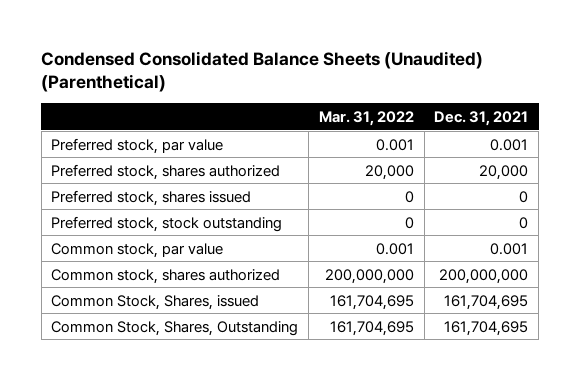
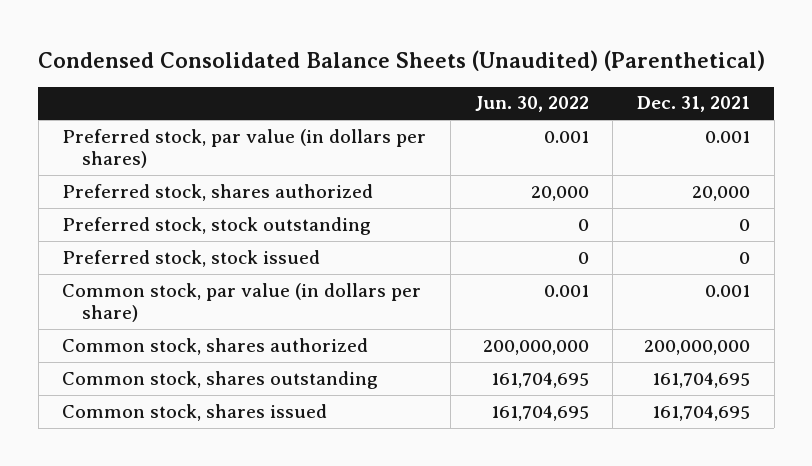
- | Mar. 31, 2022 | Dec. 31, 2021
+ | Jun. 30, 2022 | Dec. 31, 2021
- Preferred stock, par value | 0.001 | 0.001
+ Preferred stock, par value (in dollars per shares) | 0.001 | 0.001
- Preferred stock, shares issued | 0 | 0
- Common stock, par value | 0.001 | 0.001
+ Preferred stock, stock issued | 0 | 0
+ Common stock, par value (in dollars per share) | 0.001 | 0.001
- Common Stock, Shares, issued | 161,704,695 | 161,704,695
- Common Stock, Shares, Outstanding | 161,704,695 | 161,704,695
+ Common stock, shares outstanding | 161,704,695 | 161,704,695
+ Common stock, shares issued | 161,704,695 | 161,704,695

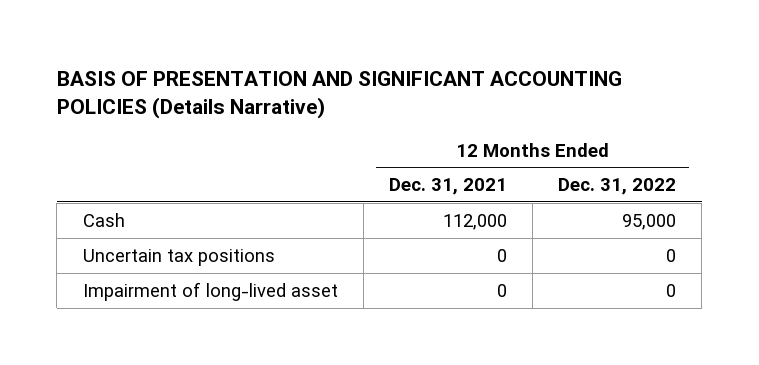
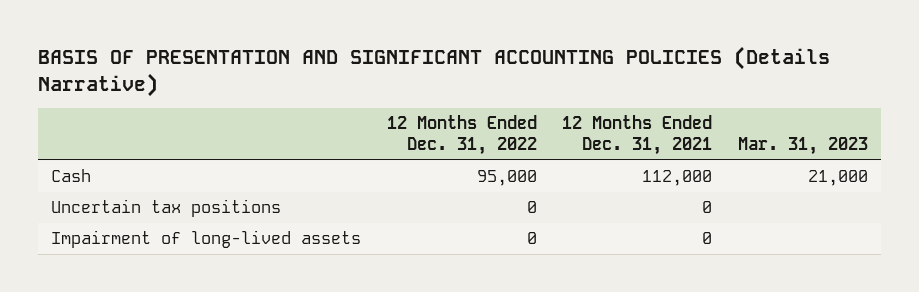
- | 12 Months Ended Dec. 31, 2021 | 12 Months Ended Dec. 31, 2022
+ | 12 Months Ended Dec. 31, 2022 | 12 Months Ended Dec. 31, 2021 | Mar. 31, 2023
- Impairment of long-lived asset | 0 | 0
+ Impairment of long-lived assets | 0 | 0 |

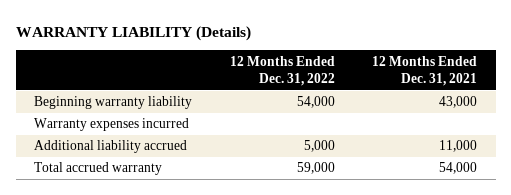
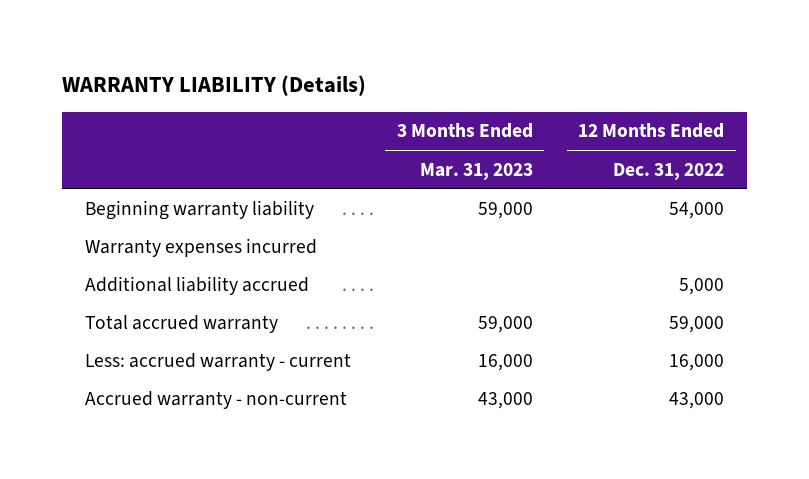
- | 12 Months Ended Dec. 31, 2022 | 12 Months Ended Dec. 31, 2021
+ | 3 Months Ended Mar. 31, 2023 | 12 Months Ended Dec. 31, 2022
+ Less: accrued warranty - current | 16,000 | 16,000
+ Accrued warranty - non-current | 43,000 | 43,000

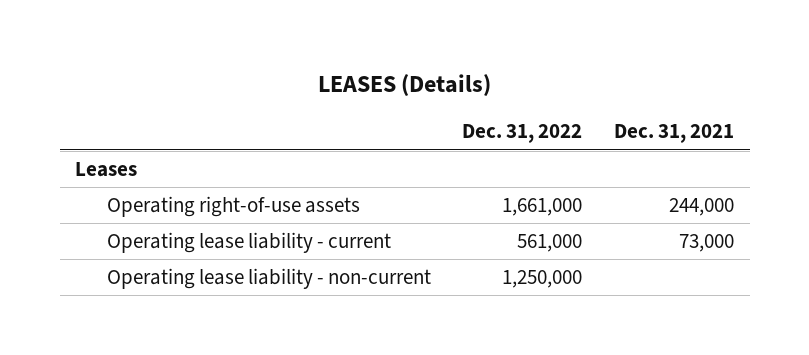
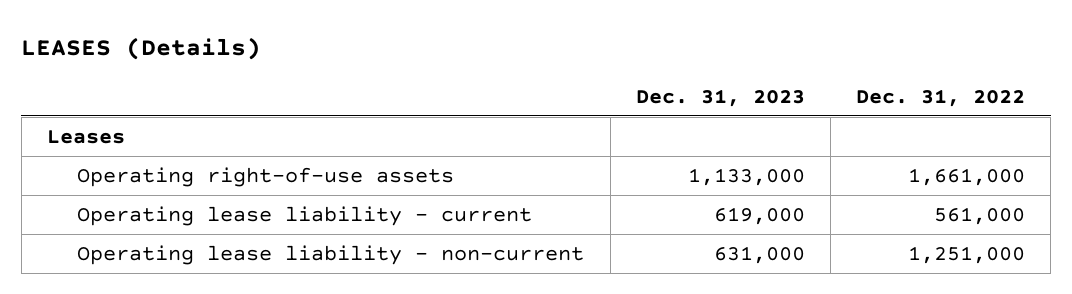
- | Dec. 31, 2022 | Dec. 31, 2021
+ | Dec. 31, 2023 | Dec. 31, 2022
- Operating lease liability - non-current | 1,250,000 |
+ Operating lease liability - non-current | 631,000 | 1,251,000

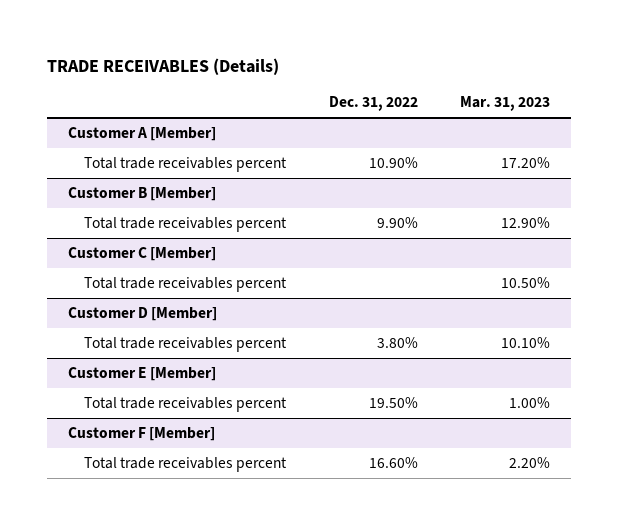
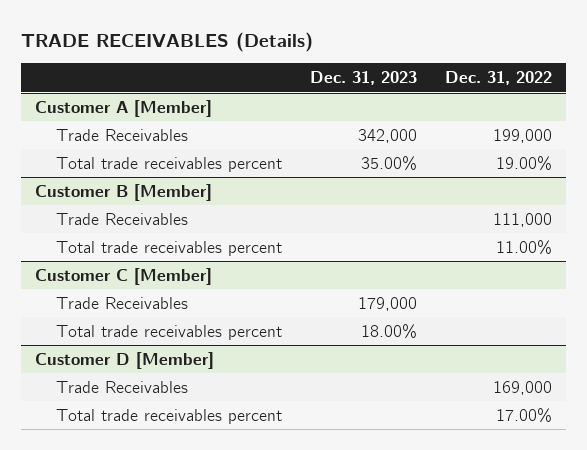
- | Dec. 31, 2022 | Mar. 31, 2023
+ | Dec. 31, 2023 | Dec. 31, 2022
@ Customer A [Member]
- Total trade receivables percent | 10.90% | 17.20%
+ Trade Receivables | 342,000 | 199,000
+ Total trade receivables percent | 35.00% | 19.00%
@ Customer B [Member]
- Total trade receivables percent | 9.90% | 12.90%
+ Trade Receivables | | 111,000
+ Total trade receivables percent | | 11.00%
@ Customer C [Member]
+ Trade Receivables | 179,000 |
@ Customer D [Member]
- Total trade receivables percent | 3.80% | 10.10%
- Customer E [Member]
- Total trade receivables percent | 19.50% | 1.00%
- Customer F [Member]
- Total trade receivables percent | 16.60% | 2.20%
@ Customer D [Member]
+ Trade Receivables | | 169,000
+ Total trade receivables percent | | 17.00%

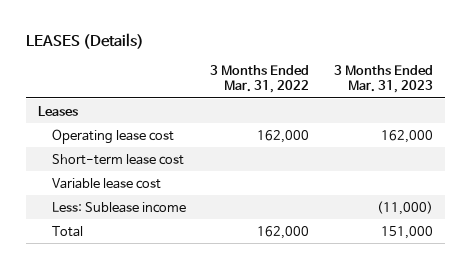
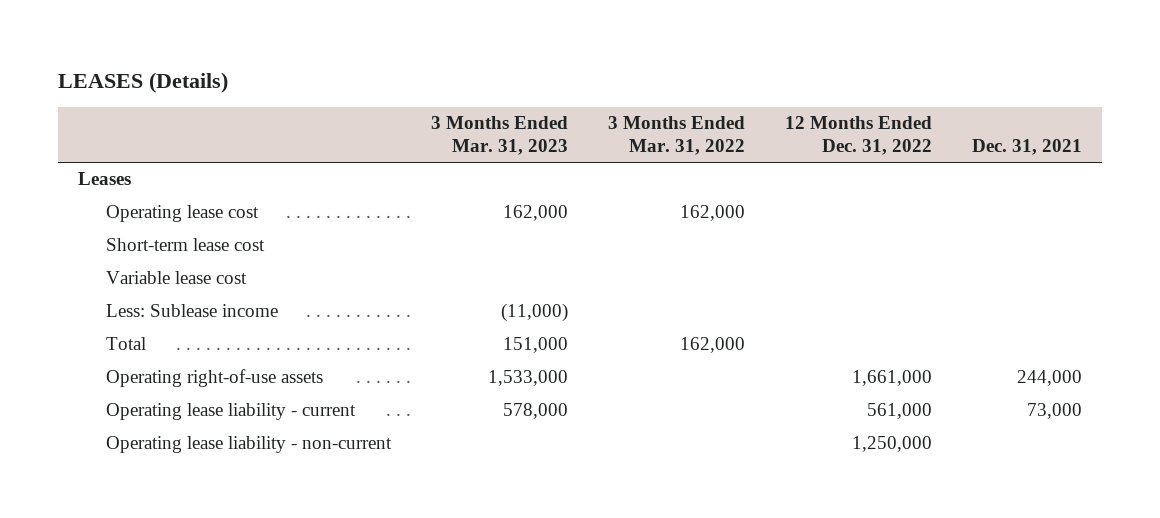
- | 3 Months Ended Mar. 31, 2022 | 3 Months Ended Mar. 31, 2023
+ | 3 Months Ended Mar. 31, 2023 | 3 Months Ended Mar. 31, 2022 | 12 Months Ended Dec. 31, 2022 | Dec. 31, 2021
+ Operating right-of-use assets | 1,533,000 | | 1,661,000 | 244,000
+ Operating lease liability - current | 578,000 | | 561,000 | 73,000
+ Operating lease liability - non-current | | | 1,250,000 |

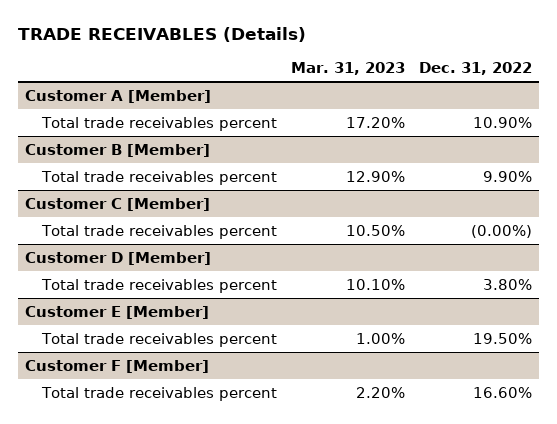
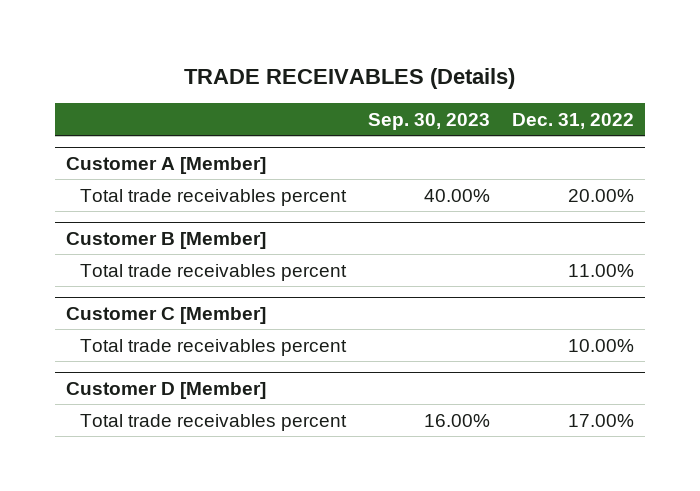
- | Mar. 31, 2023 | Dec. 31, 2022
+ | Sep. 30, 2023 | Dec. 31, 2022
@ Customer A [Member]
- Total trade receivables percent | 17.20% | 10.90%
+ Total trade receivables percent | 40.00% | 20.00%
@ Customer B [Member]
- Total trade receivables percent | 12.90% | 9.90%
+ Total trade receivables percent | | 11.00%
@ Customer C [Member]
- Total trade receivables percent | 10.50% | (0.00%)
+ Total trade receivables percent | | 10.00%
@ Customer D [Member]
- Total trade receivables percent | 10.10% | 3.80%
- Customer E [Member]
- Total trade receivables percent | 1.00% | 19.50%
- Customer F [Member]
- Total trade receivables percent | 2.20% | 16.60%
@ Customer D [Member]
+ Total trade receivables percent | 16.00% | 17.00%

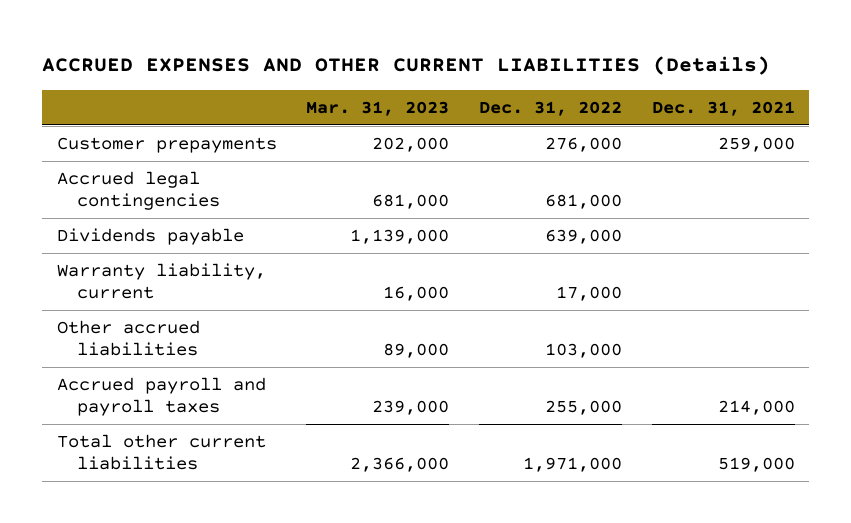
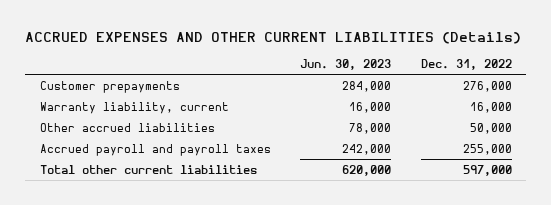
- | Mar. 31, 2023 | Dec. 31, 2022 | Dec. 31, 2021
+ | Jun. 30, 2023 | Dec. 31, 2022
- Accrued legal contingencies | 681,000 | 681,000 |
- Dividends payable | 1,139,000 | 639,000 |
- Warranty liability, current | 16,000 | 17,000 |
- Other accrued liabilities | 89,000 | 103,000 |
+ Warranty liability, current | 16,000 | 16,000
+ Other accrued liabilities | 78,000 | 50,000
- Total other current liabilities | 2,366,000 | 1,971,000 | 519,000
+ Total other current liabilities | 620,000 | 597,000

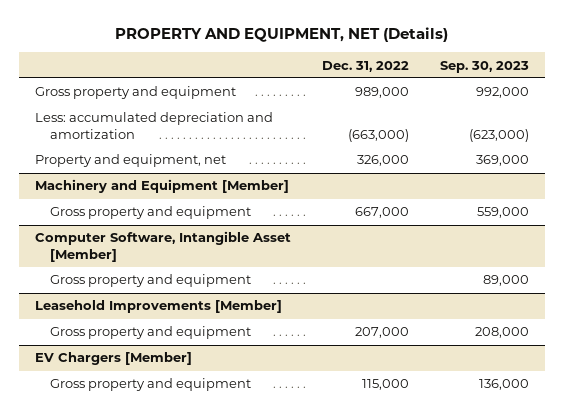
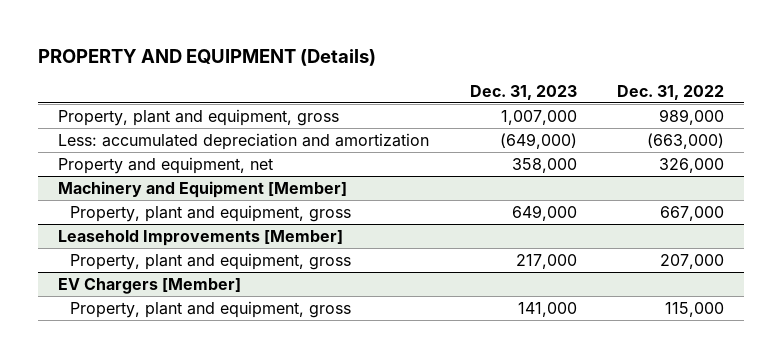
- PROPERTY AND EQUIPMENT, NET (Details)
+ PROPERTY AND EQUIPMENT (Details)
- | Dec. 31, 2022 | Sep. 30, 2023
+ | Dec. 31, 2023 | Dec. 31, 2022
- Gross property and equipment | 989,000 | 992,000
+ Property, plant and equipment, gross | 1,007,000 | 989,000
@ Machinery and Equipment [Member]
- Gross property and equipment | 667,000 | 559,000
- Computer Software, Intangible Asset [Member]
- Gross property and equipment | | 89,000
@ Machinery and Equipment [Member]
+ Property, plant and equipment, gross | 649,000 | 667,000
@ Leasehold Improvements [Member]
- Gross property and equipment | 207,000 | 208,000
+ Property, plant and equipment, gross | 217,000 | 207,000
@ EV Chargers [Member]
- Gross property and equipment | 115,000 | 136,000
+ Property, plant and equipment, gross | 141,000 | 115,000

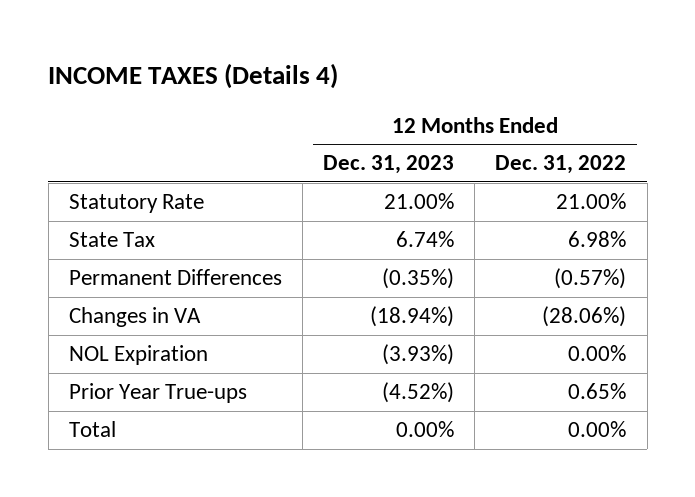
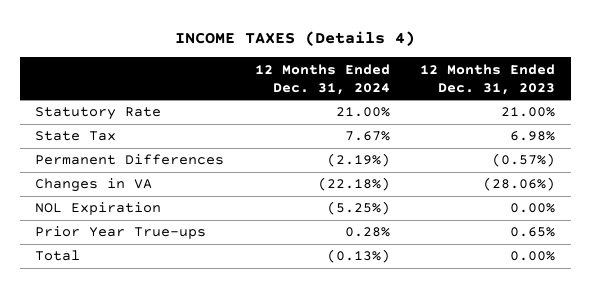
- | 12 Months Ended Dec. 31, 2023 | 12 Months Ended Dec. 31, 2022
+ | 12 Months Ended Dec. 31, 2024 | 12 Months Ended Dec. 31, 2023
- State Tax | 6.74% | 6.98%
- Permanent Differences | (0.35%) | (0.57%)
- Changes in VA | (18.94%) | (28.06%)
- NOL Expiration | (3.93%) | 0.00%
- Prior Year True-ups | (4.52%) | 0.65%
+ State Tax | 7.67% | 6.98%
+ Permanent Differences | (2.19%) | (0.57%)
+ Changes in VA | (22.18%) | (28.06%)
+ NOL Expiration | (5.25%) | 0.00%
+ Prior Year True-ups | 0.28% | 0.65%

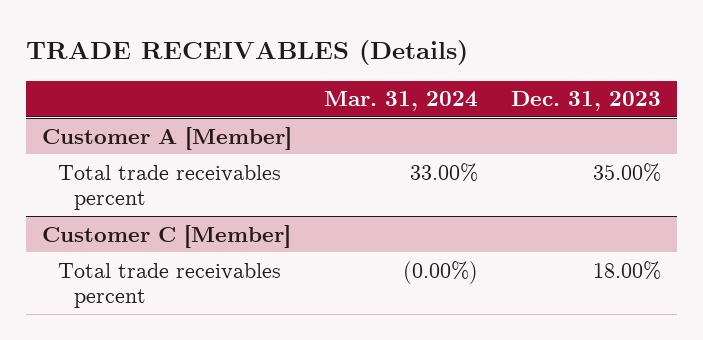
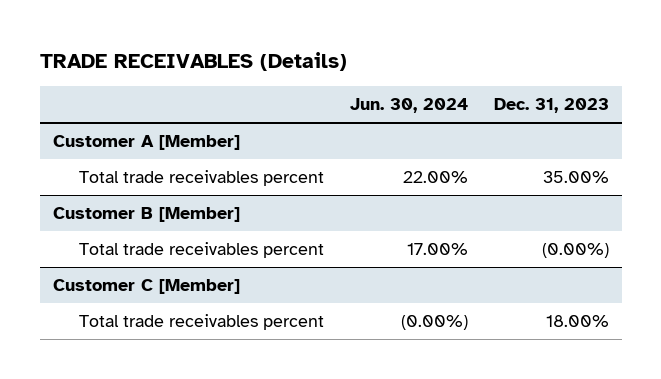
- | Mar. 31, 2024 | Dec. 31, 2023
+ | Jun. 30, 2024 | Dec. 31, 2023
+ Customer B [Member]
+ Total trade receivables percent | 17.00% | (0.00%)

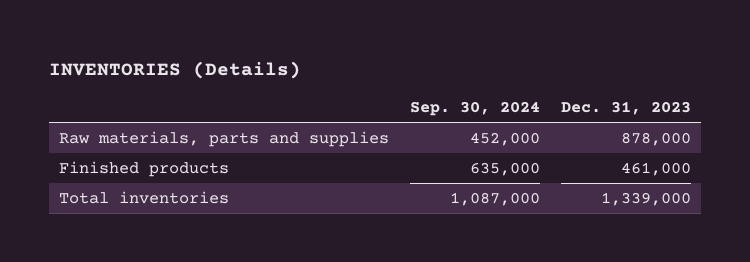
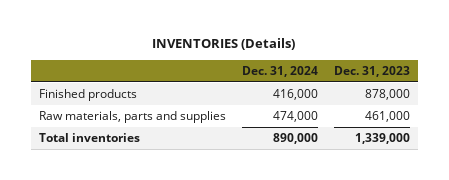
- | Sep. 30, 2024 | Dec. 31, 2023
+ | Dec. 31, 2024 | Dec. 31, 2023
- Raw materials, parts and supplies | 452,000 | 878,000
- Finished products | 635,000 | 461,000
+ Finished products | 416,000 | 878,000
+ Raw materials, parts and supplies | 474,000 | 461,000

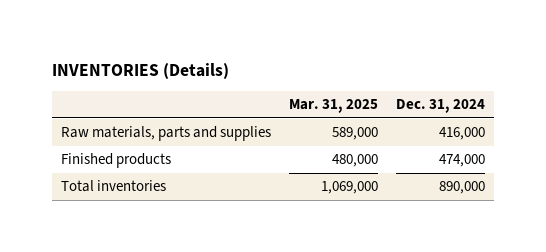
- | Dec. 31, 2024 | Dec. 31, 2023
+ | Mar. 31, 2025 | Dec. 31, 2024
- Finished products | 416,000 | 878,000
- Raw materials, parts and supplies | 474,000 | 461,000
+ Raw materials, parts and supplies | 589,000 | 416,000
+ Finished products | 480,000 | 474,000

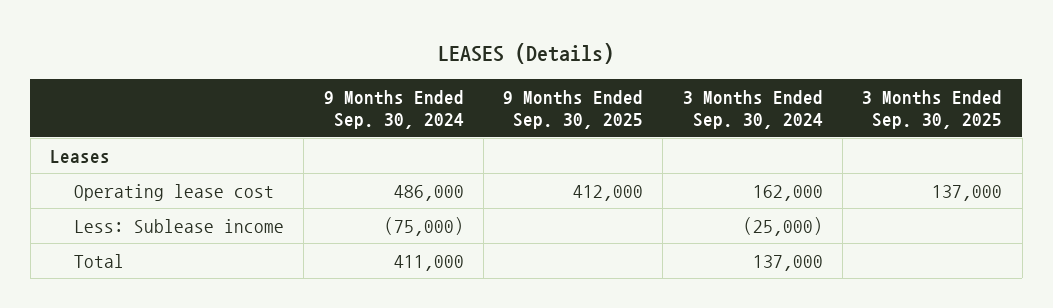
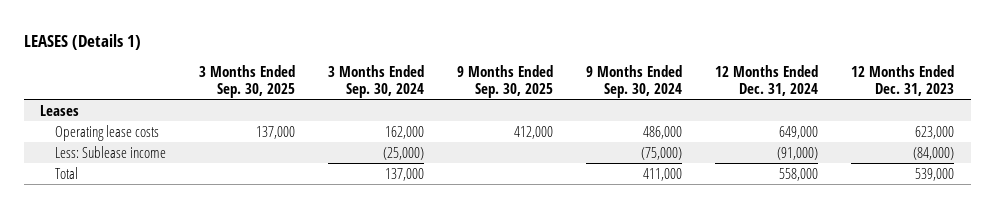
- LEASES (Details)
+ LEASES (Details 1)
- | 9 Months Ended Sep. 30, 2024 | 9 Months Ended Sep. 30, 2025 | 3 Months Ended Sep. 30, 2024 | 3 Months Ended Sep. 30, 2025
+ | 3 Months Ended Sep. 30, 2025 | 3 Months Ended Sep. 30, 2024 | 9 Months Ended Sep. 30, 2025 | 9 Months Ended Sep. 30, 2024 | 12 Months Ended Dec. 31, 2024 | 12 Months Ended Dec. 31, 2023
- Operating lease cost | 486,000 | 412,000 | 162,000 | 137,000
+ Operating lease costs | 137,000 | 162,000 | 412,000 | 486,000 | 649,000 | 623,000

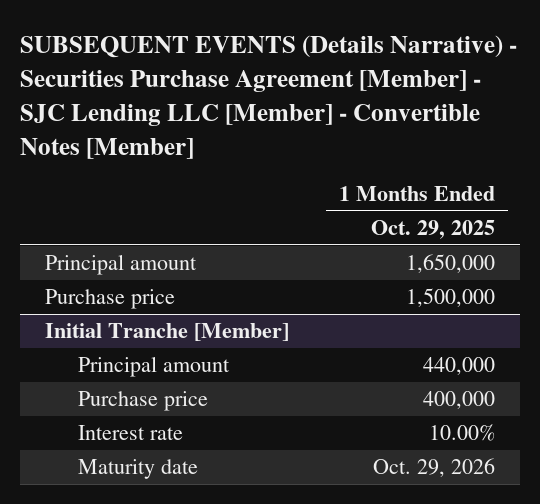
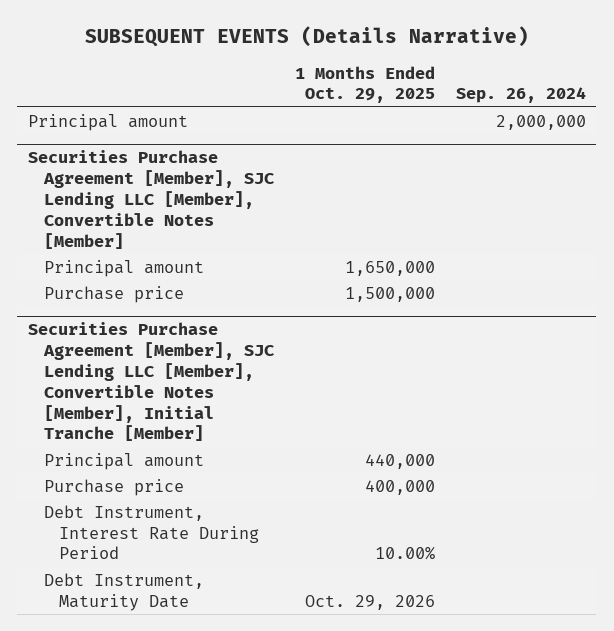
- SUBSEQUENT EVENTS (Details Narrative) - Securities Purchase Agreement [Member] - SJC Lending LLC [Member] - Convertible Notes [Member]
+ SUBSEQUENT EVENTS (Details Narrative)
- | 1 Months Ended Oct. 29, 2025
+ | 1 Months Ended Oct. 29, 2025 | Sep. 26, 2024
+ Principal amount | | 2,000,000
+ Securities Purchase Agreement [Member], SJC Lending LLC [Member], Convertible Notes [Member]
- Initial Tranche [Member]
+ Securities Purchase Agreement [Member], SJC Lending LLC [Member], Convertible Notes [Member], Initial Tranche [Member]
- Interest rate | 10.00%
- Maturity date | Oct. 29, 2026
+ Debt Instrument, Interest Rate During Period | 10.00% |
+ Debt Instrument, Maturity Date | Oct. 29, 2026 |

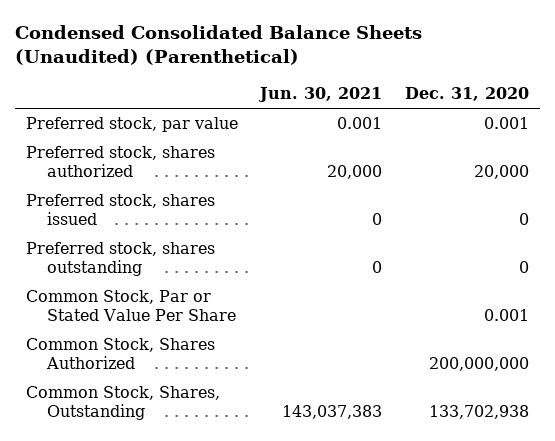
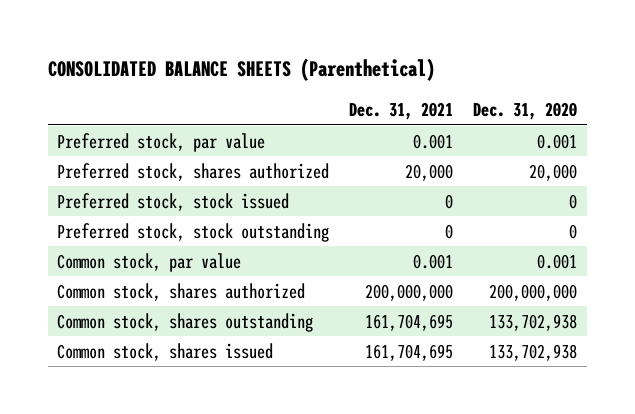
- Condensed Consolidated Balance Sheets (Unaudited) (Parenthetical)
+ CONSOLIDATED BALANCE SHEETS (Parenthetical)
- | Jun. 30, 2021 | Dec. 31, 2020
+ | Dec. 31, 2021 | Dec. 31, 2020
- Preferred stock, shares issued | 0 | 0
- Preferred stock, shares outstanding | 0 | 0
- Common Stock, Par or Stated Value Per Share | | 0.001
- Common Stock, Shares Authorized | | 200,000,000
- Common Stock, Shares, Outstanding | 143,037,383 | 133,702,938
+ Preferred stock, stock issued | 0 | 0
+ Preferred stock, stock outstanding | 0 | 0
+ Common stock, par value | 0.001 | 0.001
+ Common stock, shares authorized | 200,000,000 | 200,000,000
+ Common stock, shares outstanding | 161,704,695 | 133,702,938
+ Common stock, shares issued | 161,704,695 | 133,702,938

